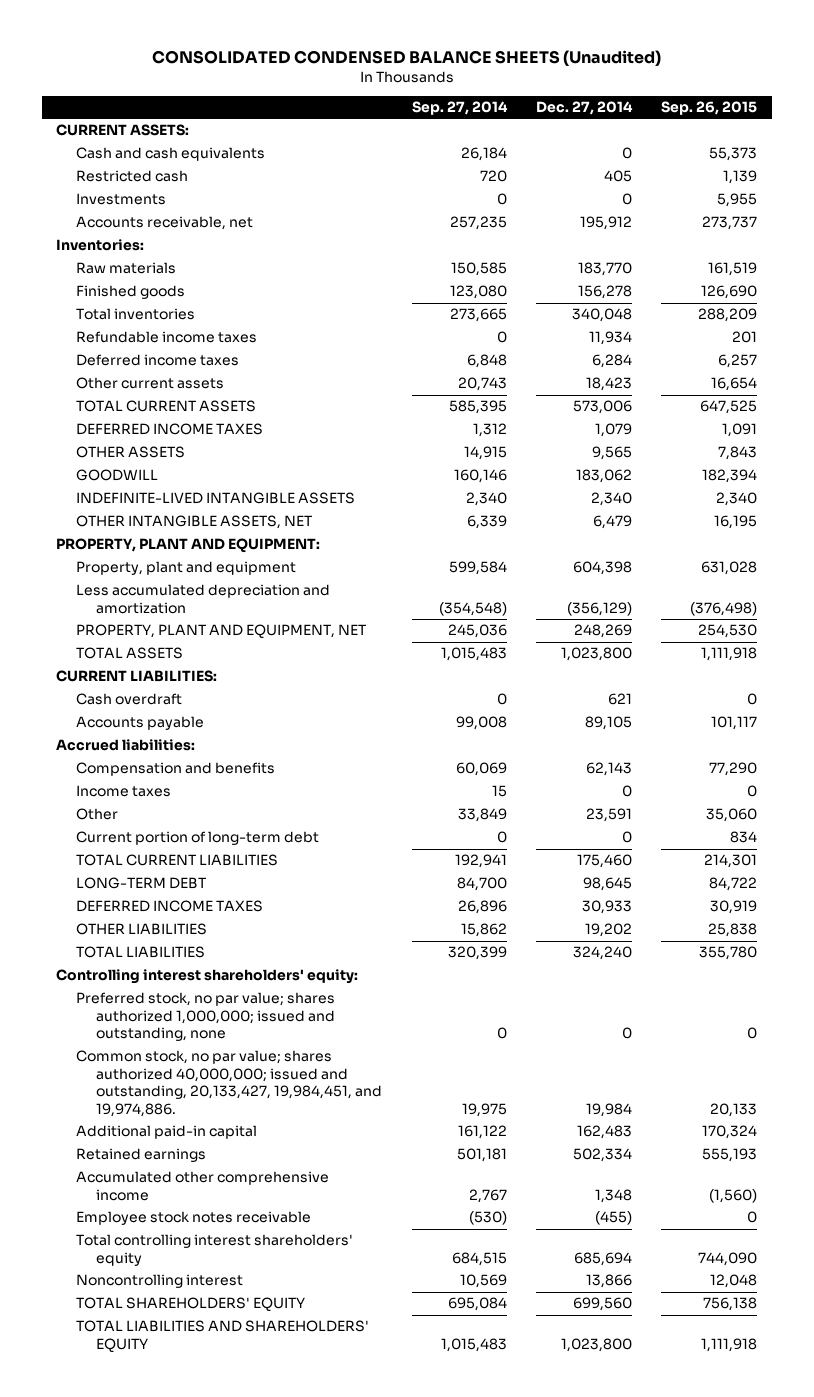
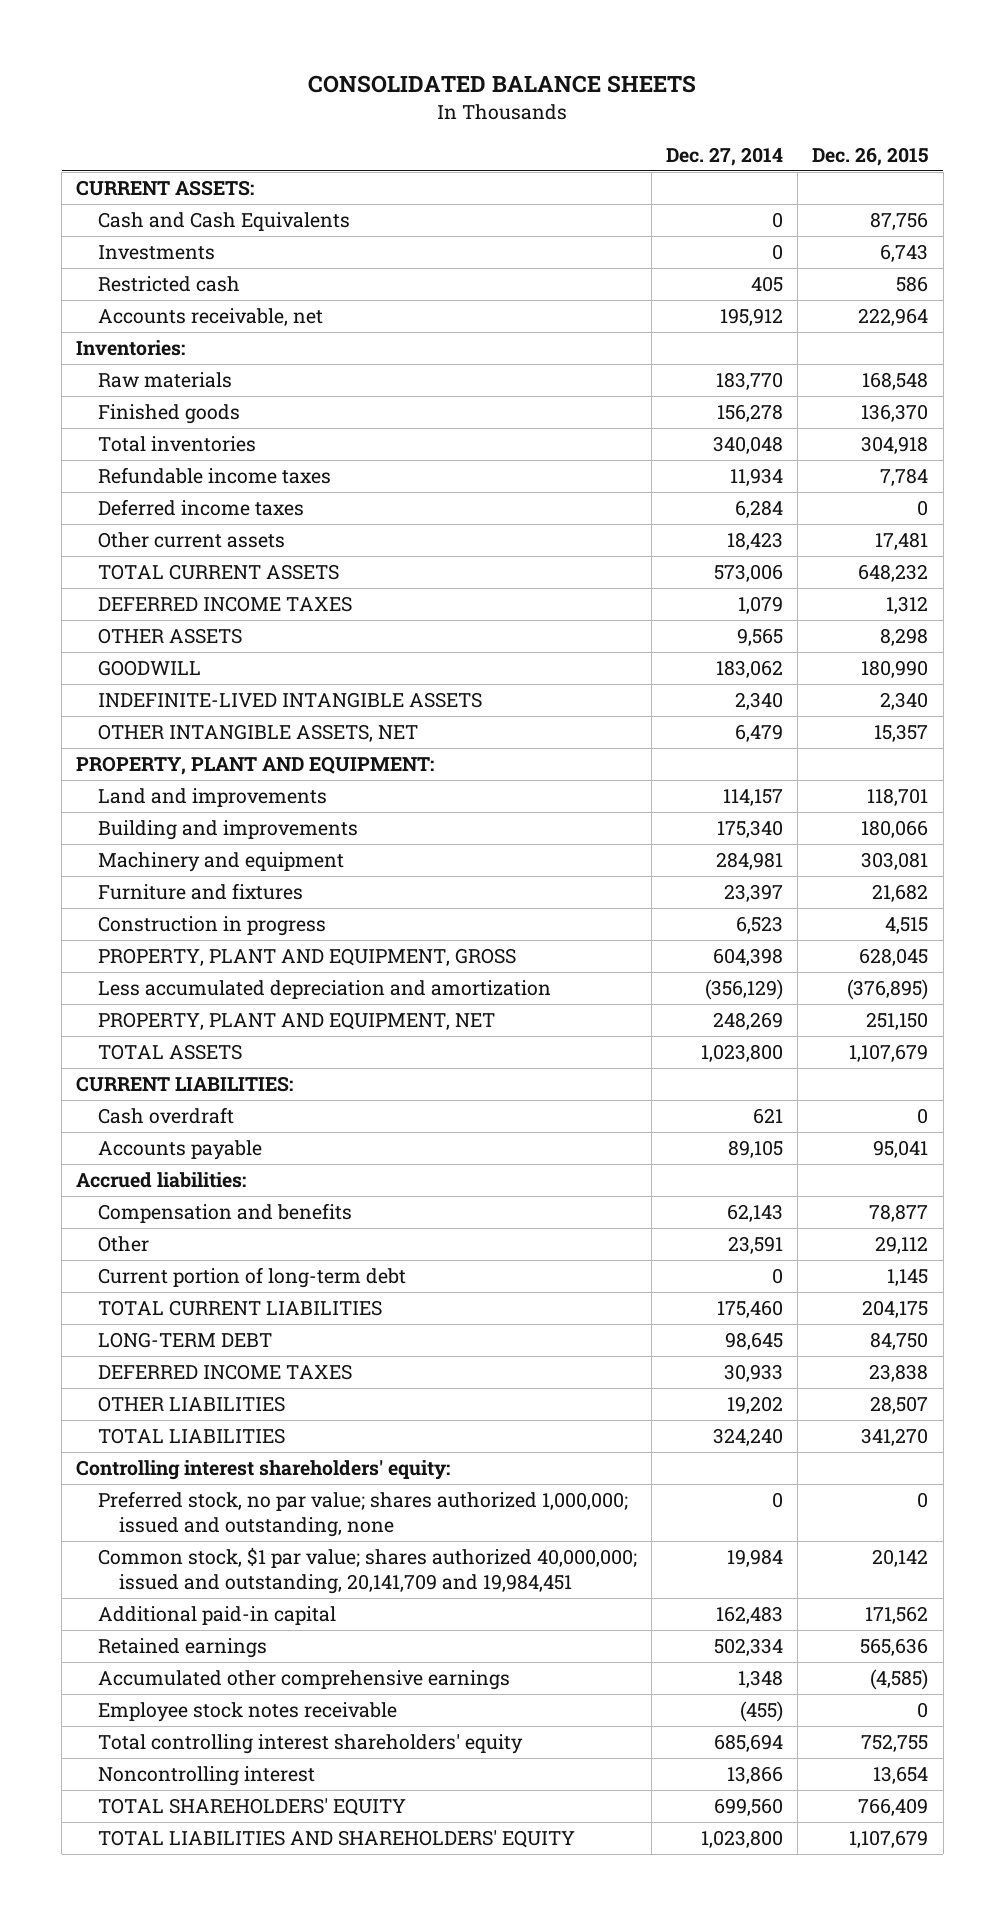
- CONSOLIDATED CONDENSED BALANCE SHEETS (Unaudited)
+ CONSOLIDATED BALANCE SHEETS
- | Sep. 27, 2014 | Dec. 27, 2014 | Sep. 26, 2015
+ | Dec. 27, 2014 | Dec. 26, 2015
- Cash and cash equivalents | 26,184 | 0 | 55,373
+ Cash and Cash Equivalents | 0 | 87,756
moved down: Restricted cash | 405 | 586
- Property, plant and equipment | 599,584 | 604,398 | 631,028
+ Land and improvements | 114,157 | 118,701
+ Building and improvements | 175,340 | 180,066
+ Machinery and equipment | 284,981 | 303,081
+ Furniture and fixtures | 23,397 | 21,682
+ Construction in progress | 6,523 | 4,515
+ PROPERTY, PLANT AND EQUIPMENT, GROSS | 604,398 | 628,045
- Income taxes | 15 | 0 | 0
- Common stock, no par value; shares authorized 40,000,000; issued and outstanding, 20,133,427, 19,984,451, and 19,974,886. | 19,975 | 19,984 | 20,133
+ Common stock, $1 par value; shares authorized 40,000,000; issued and outstanding, 20,141,709 and 19,984,451 | 19,984 | 20,142
- Accumulated other comprehensive income | 2,767 | 1,348 | (1,560)
+ Accumulated other comprehensive earnings | 1,348 | (4,585)

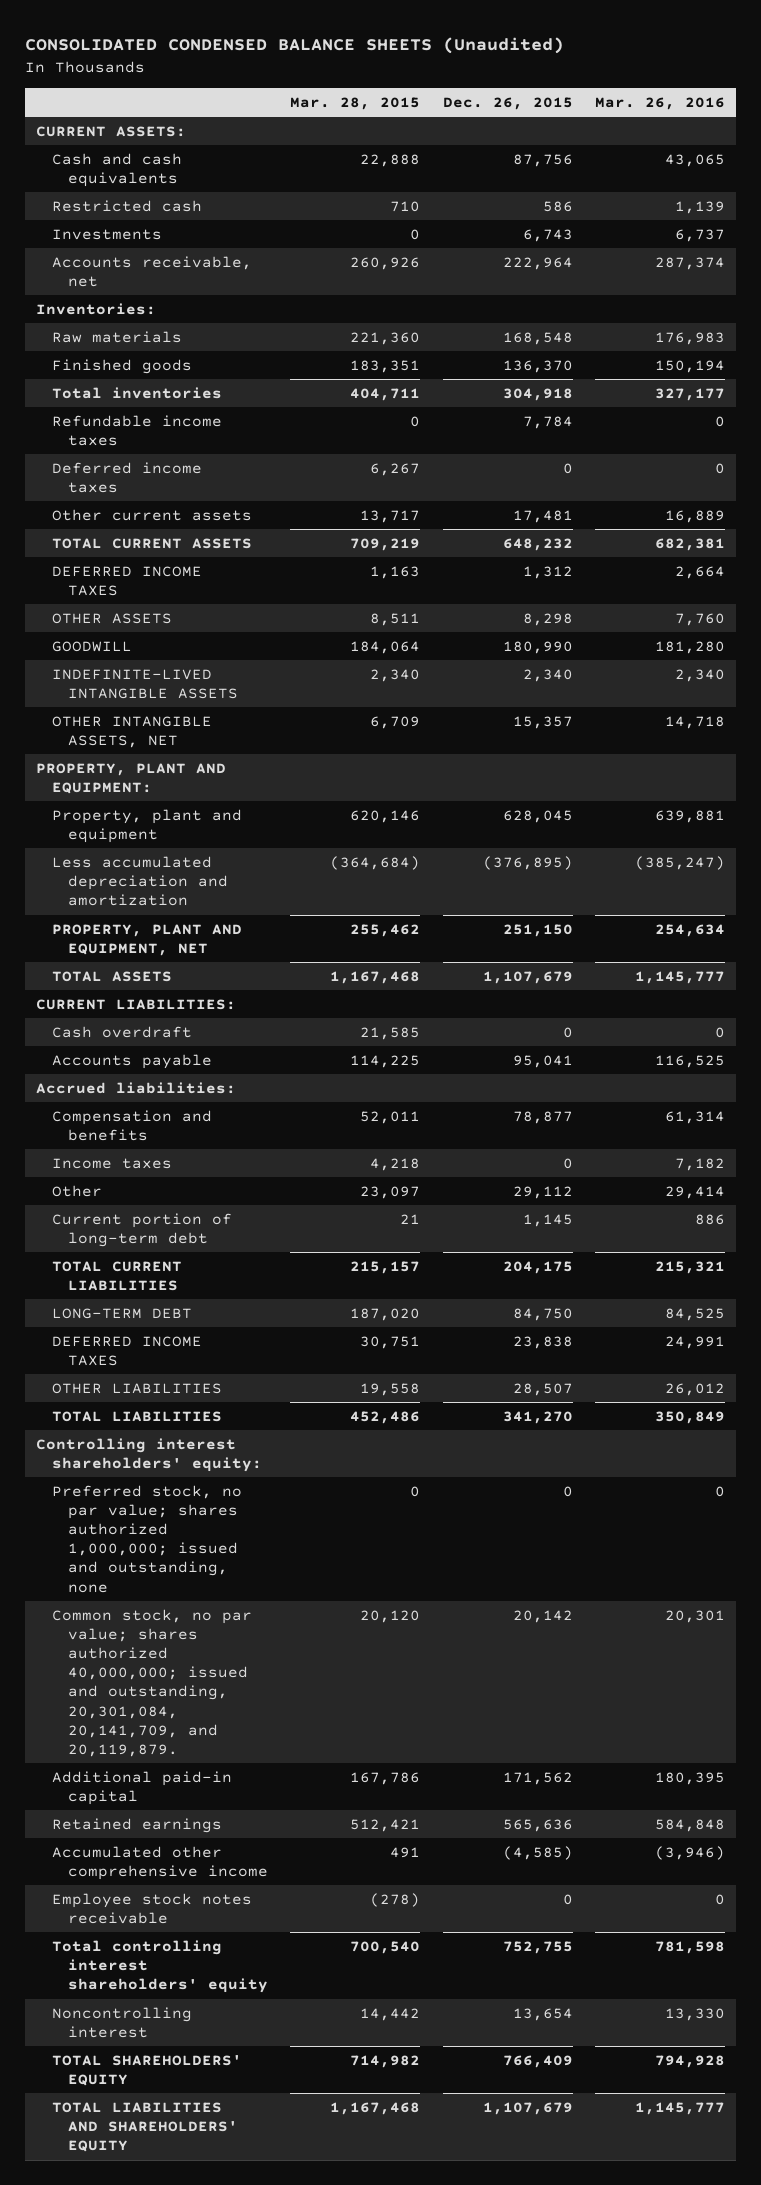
- CONSOLIDATED BALANCE SHEETS
+ CONSOLIDATED CONDENSED BALANCE SHEETS (Unaudited)
- | Dec. 27, 2014 | Dec. 26, 2015
+ | Mar. 28, 2015 | Dec. 26, 2015 | Mar. 26, 2016
- Cash and Cash Equivalents | 0 | 87,756
+ Cash and cash equivalents | 22,888 | 87,756 | 43,065
moved down: Investments | 0 | 6,743 | 6,737
- Land and improvements | 114,157 | 118,701
- Building and improvements | 175,340 | 180,066
- Machinery and equipment | 284,981 | 303,081
- Furniture and fixtures | 23,397 | 21,682
- Construction in progress | 6,523 | 4,515
- PROPERTY, PLANT AND EQUIPMENT, GROSS | 604,398 | 628,045
+ Property, plant and equipment | 620,146 | 628,045 | 639,881
+ Income taxes | 4,218 | 0 | 7,182
- Common stock, $1 par value; shares authorized 40,000,000; issued and outstanding, 20,141,709 and 19,984,451 | 19,984 | 20,142
+ Common stock, no par value; shares authorized 40,000,000; issued and outstanding, 20,301,084, 20,141,709, and 20,119,879. | 20,120 | 20,142 | 20,301
- Accumulated other comprehensive earnings | 1,348 | (4,585)
+ Accumulated other comprehensive income | 491 | (4,585) | (3,946)

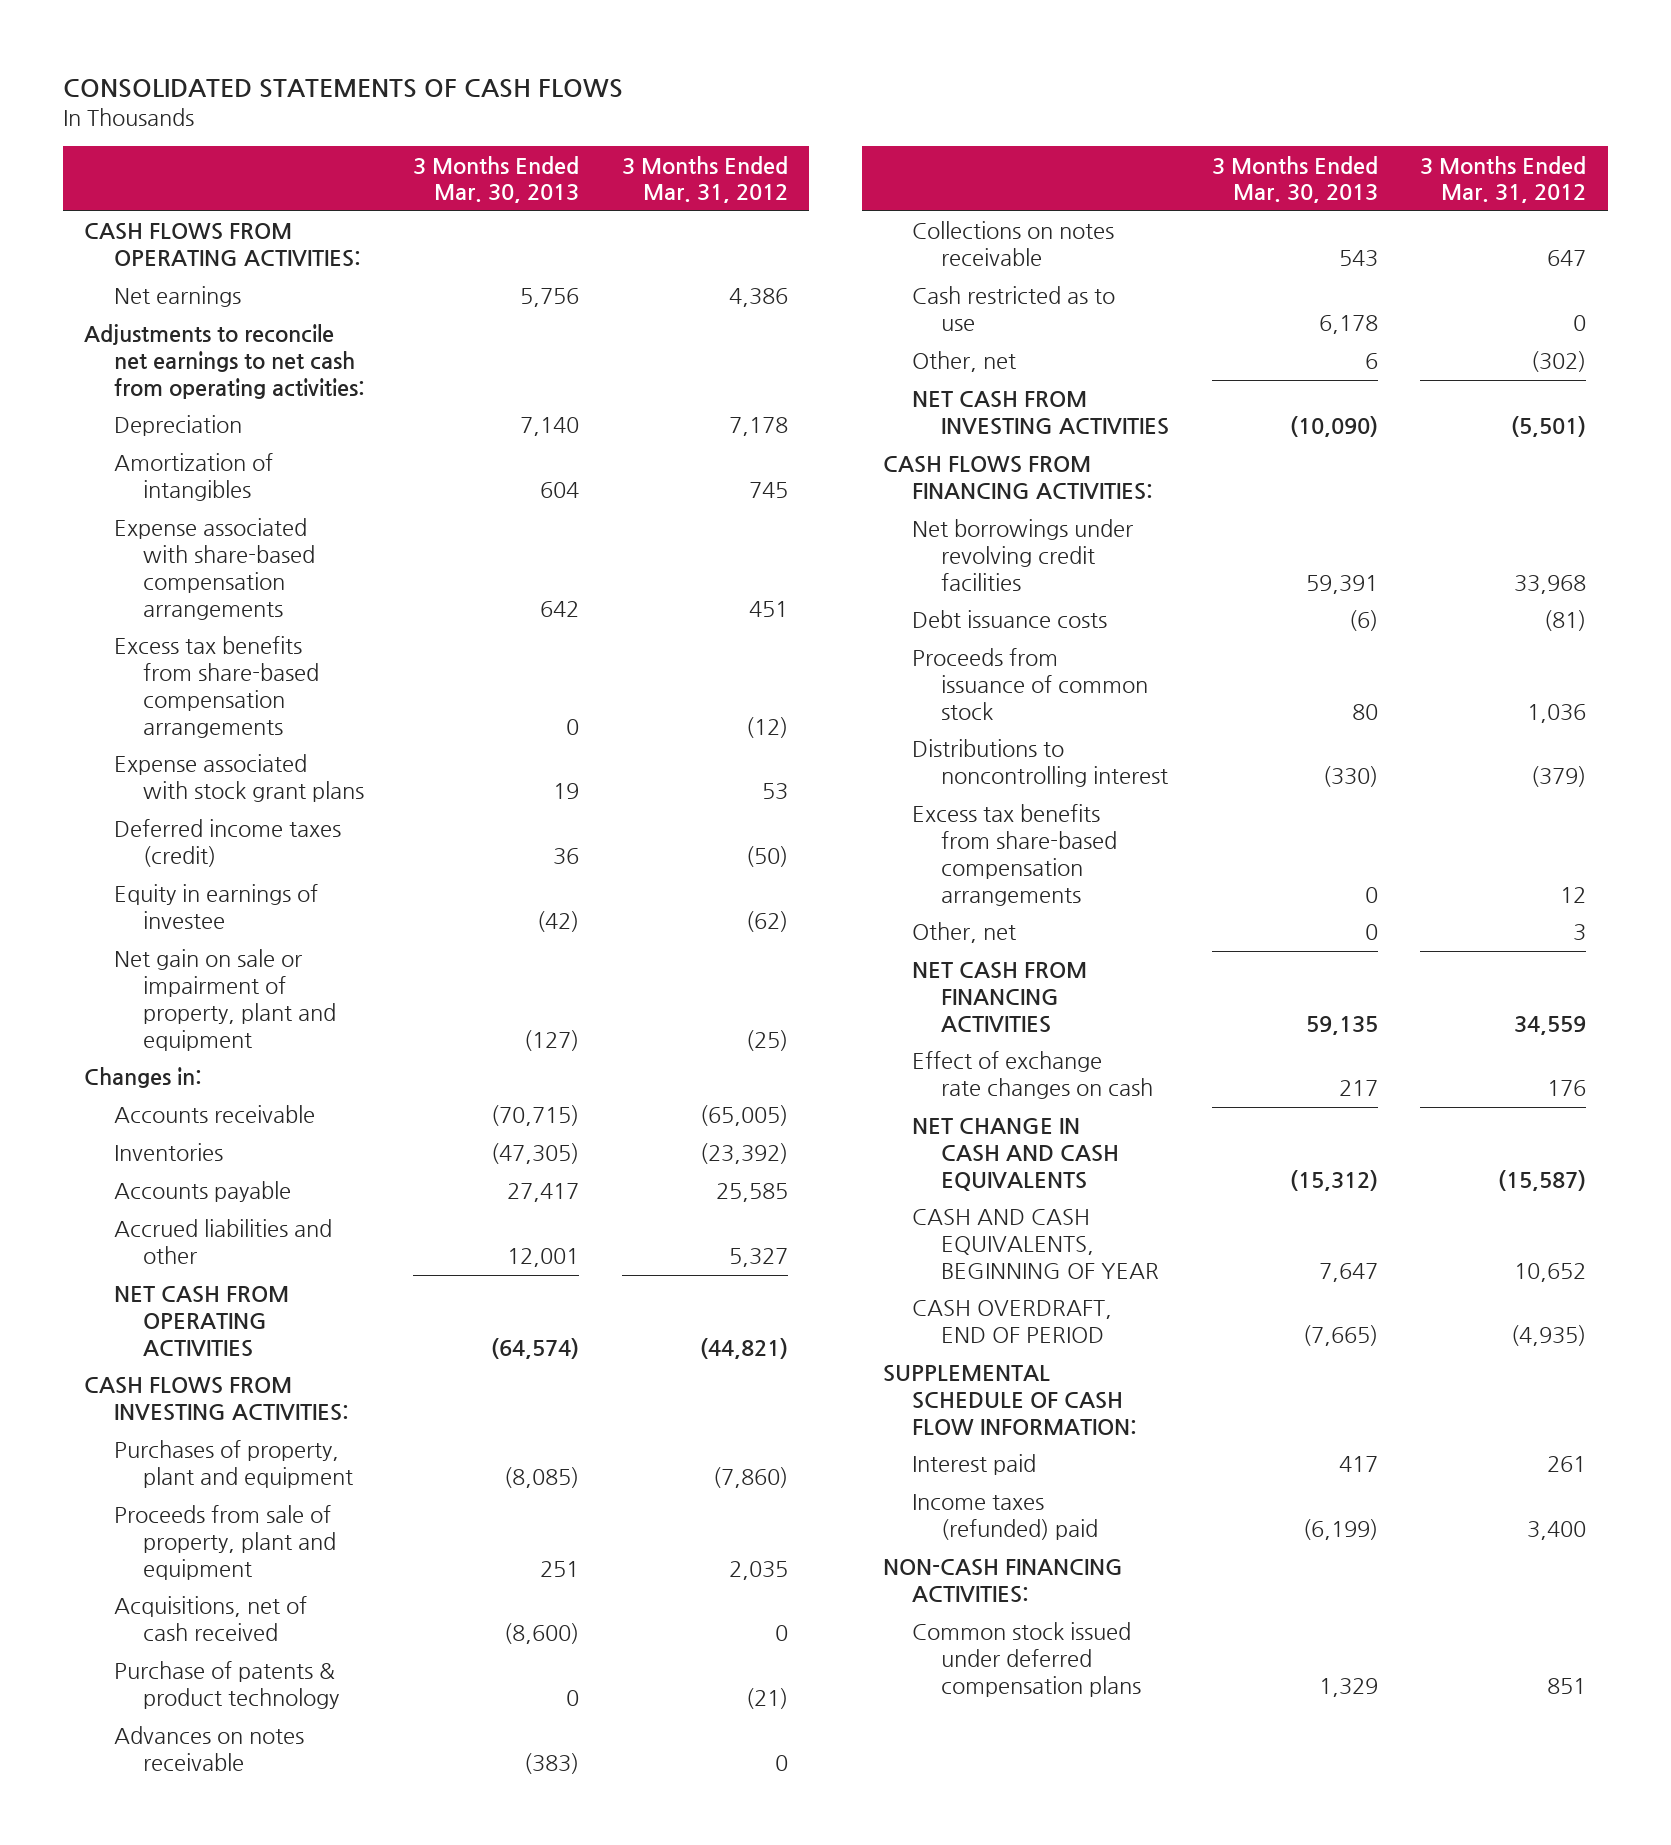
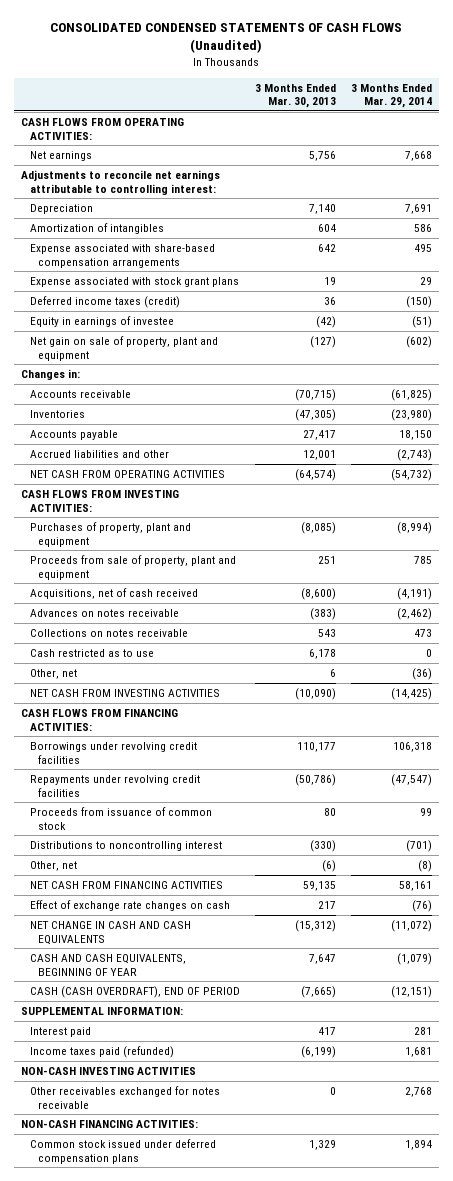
- CONSOLIDATED STATEMENTS OF CASH FLOWS
+ CONSOLIDATED CONDENSED STATEMENTS OF CASH FLOWS (Unaudited)
- | 3 Months Ended Mar. 30, 2013 | 3 Months Ended Mar. 31, 2012
+ | 3 Months Ended Mar. 30, 2013 | 3 Months Ended Mar. 29, 2014
- Adjustments to reconcile net earnings to net cash from operating activities:
+ Adjustments to reconcile net earnings attributable to controlling interest:
- Excess tax benefits from share-based compensation arrangements | 0 | (12)
- Net gain on sale or impairment of property, plant and equipment | (127) | (25)
+ Net gain on sale of property, plant and equipment | (127) | (602)
- Purchase of patents & product technology | 0 | (21)
- Net borrowings under revolving credit facilities | 59,391 | 33,968
- Debt issuance costs | (6) | (81)
+ Borrowings under revolving credit facilities | 110,177 | 106,318
+ Repayments under revolving credit facilities | (50,786) | (47,547)
- Excess tax benefits from share-based compensation arrangements | 0 | 12
- Other, net | 0 | 3
+ Other, net | (6) | (8)
- CASH OVERDRAFT, END OF PERIOD | (7,665) | (4,935)
- SUPPLEMENTAL SCHEDULE OF CASH FLOW INFORMATION:
+ CASH (CASH OVERDRAFT), END OF PERIOD | (7,665) | (12,151)
+ SUPPLEMENTAL INFORMATION:
- Income taxes (refunded) paid | (6,199) | 3,400
+ Income taxes paid (refunded) | (6,199) | 1,681
+ NON-CASH INVESTING ACTIVITIES
+ Other receivables exchanged for notes receivable | 0 | 2,768

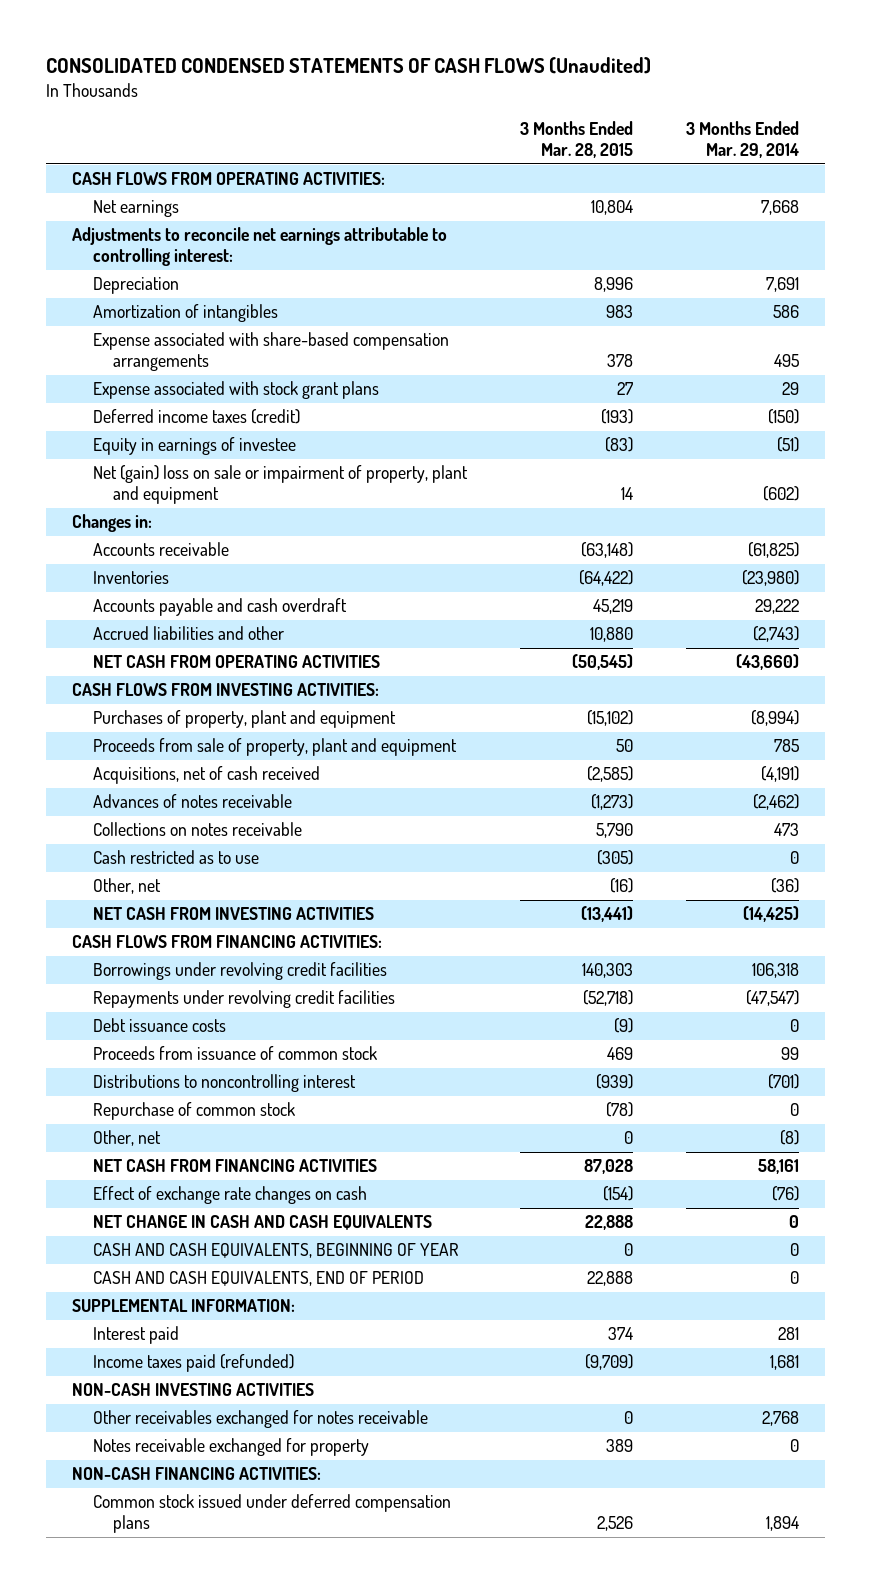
- | 3 Months Ended Mar. 30, 2013 | 3 Months Ended Mar. 29, 2014
+ | 3 Months Ended Mar. 28, 2015 | 3 Months Ended Mar. 29, 2014
- Net gain on sale of property, plant and equipment | (127) | (602)
+ Net (gain) loss on sale or impairment of property, plant and equipment | 14 | (602)
- Accounts payable | 27,417 | 18,150
+ Accounts payable and cash overdraft | 45,219 | 29,222
- NET CASH FROM OPERATING ACTIVITIES | (64,574) | (54,732)
+ NET CASH FROM OPERATING ACTIVITIES | (50,545) | (43,660)
- Advances on notes receivable | (383) | (2,462)
+ Advances of notes receivable | (1,273) | (2,462)
+ Debt issuance costs | (9) | 0
+ Repurchase of common stock | (78) | 0
- NET CHANGE IN CASH AND CASH EQUIVALENTS | (15,312) | (11,072)
- CASH AND CASH EQUIVALENTS, BEGINNING OF YEAR | 7,647 | (1,079)
- CASH (CASH OVERDRAFT), END OF PERIOD | (7,665) | (12,151)
+ NET CHANGE IN CASH AND CASH EQUIVALENTS | 22,888 | 0
+ CASH AND CASH EQUIVALENTS, BEGINNING OF YEAR | 0 | 0
+ CASH AND CASH EQUIVALENTS, END OF PERIOD | 22,888 | 0
+ Notes receivable exchanged for property | 389 | 0

